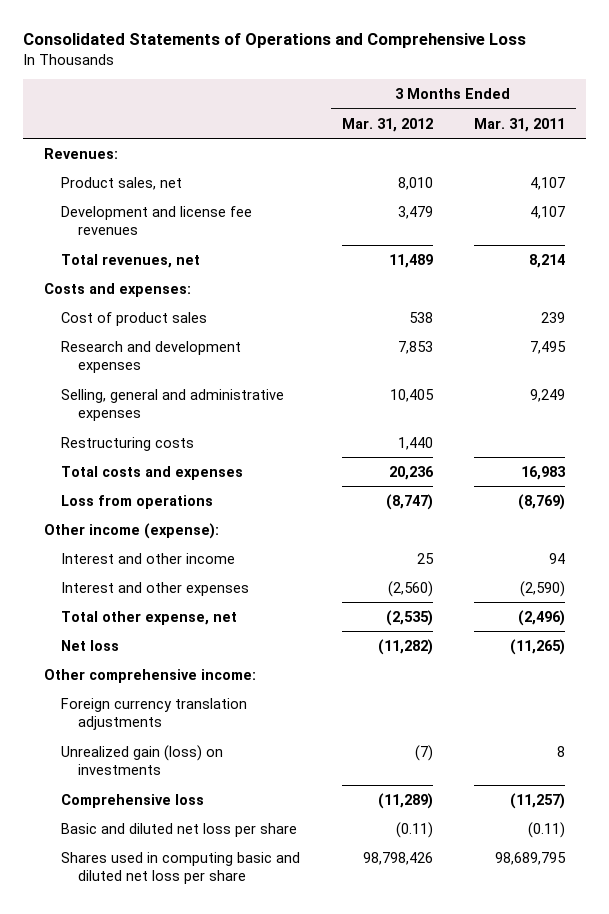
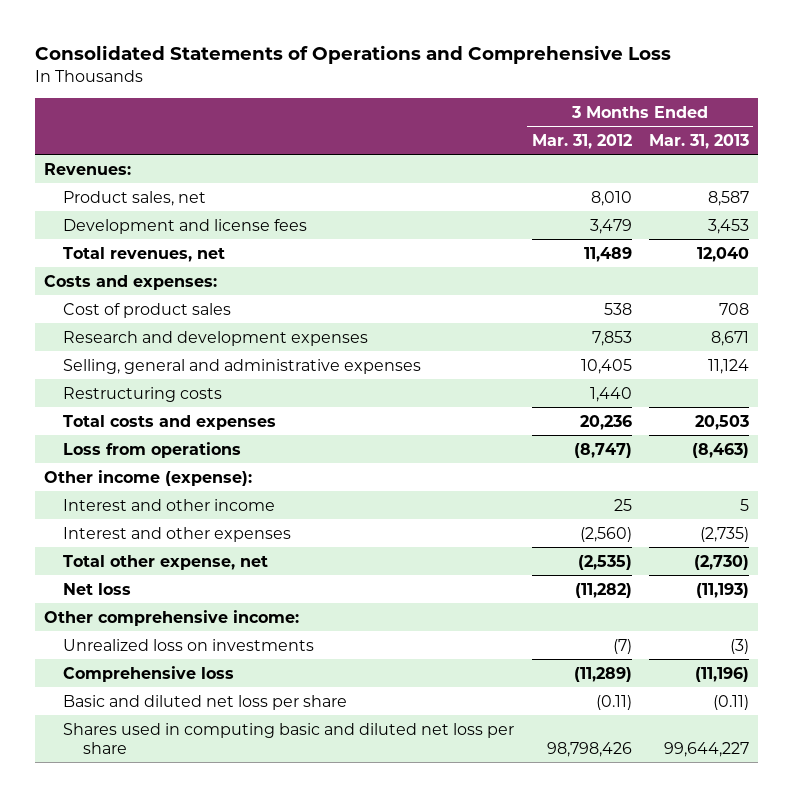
- | 3 Months Ended Mar. 31, 2012 | 3 Months Ended Mar. 31, 2011
+ | 3 Months Ended Mar. 31, 2012 | 3 Months Ended Mar. 31, 2013
- Development and license fee revenues | 3,479 | 4,107
+ Development and license fees | 3,479 | 3,453
- Foreign currency translation adjustments
- Unrealized gain (loss) on investments | (7) | 8
+ Unrealized loss on investments | (7) | (3)

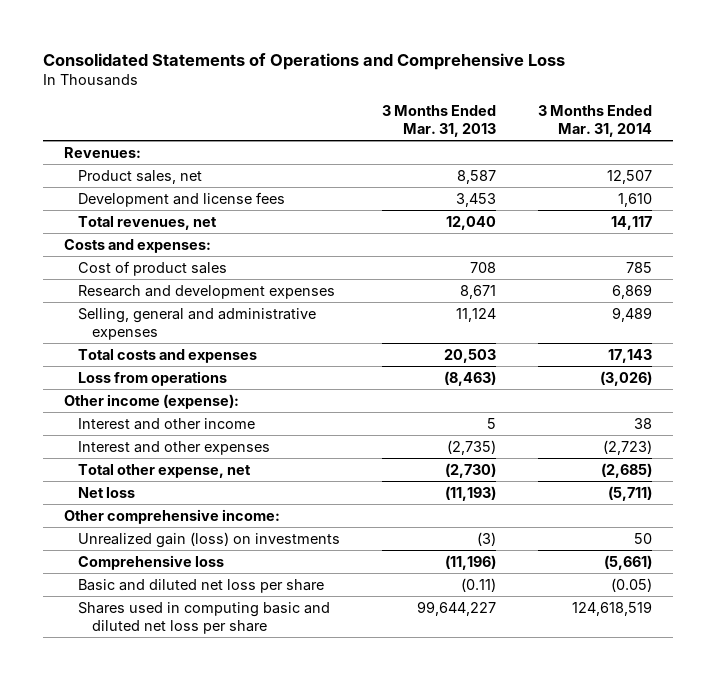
- | 3 Months Ended Mar. 31, 2012 | 3 Months Ended Mar. 31, 2013
+ | 3 Months Ended Mar. 31, 2013 | 3 Months Ended Mar. 31, 2014
- Restructuring costs | 1,440 |
- Unrealized loss on investments | (7) | (3)
+ Unrealized gain (loss) on investments | (3) | 50

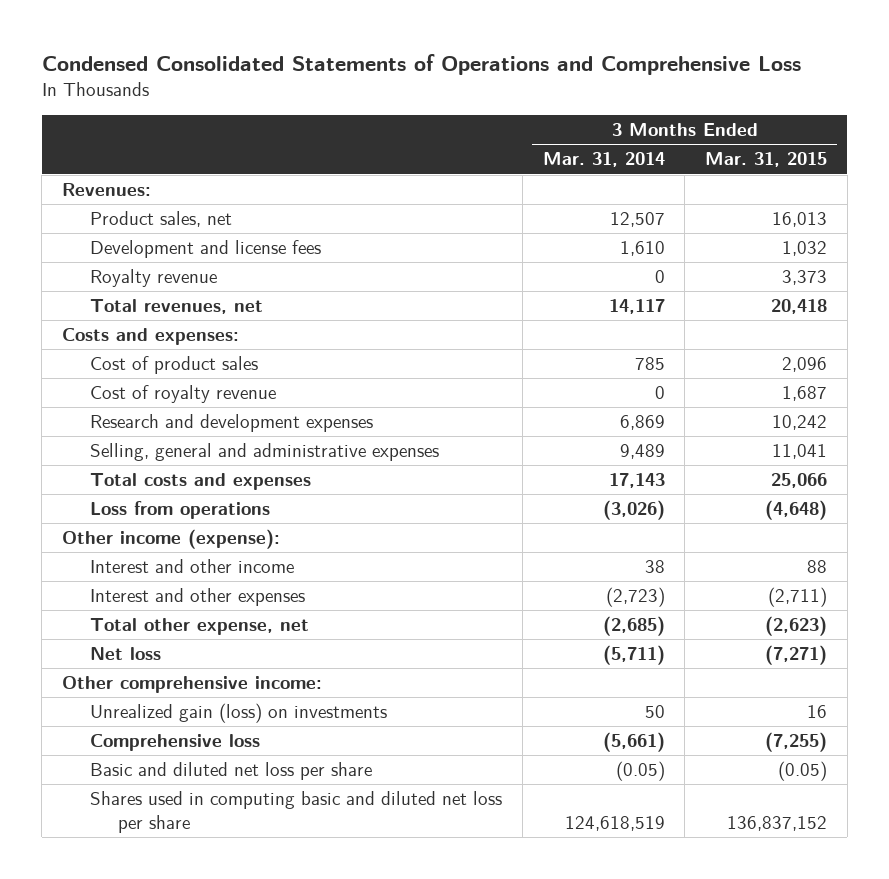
- Consolidated Statements of Operations and Comprehensive Loss
+ Condensed Consolidated Statements of Operations and Comprehensive Loss
- | 3 Months Ended Mar. 31, 2013 | 3 Months Ended Mar. 31, 2014
+ | 3 Months Ended Mar. 31, 2014 | 3 Months Ended Mar. 31, 2015
+ Royalty revenue | 0 | 3,373
+ Cost of royalty revenue | 0 | 1,687

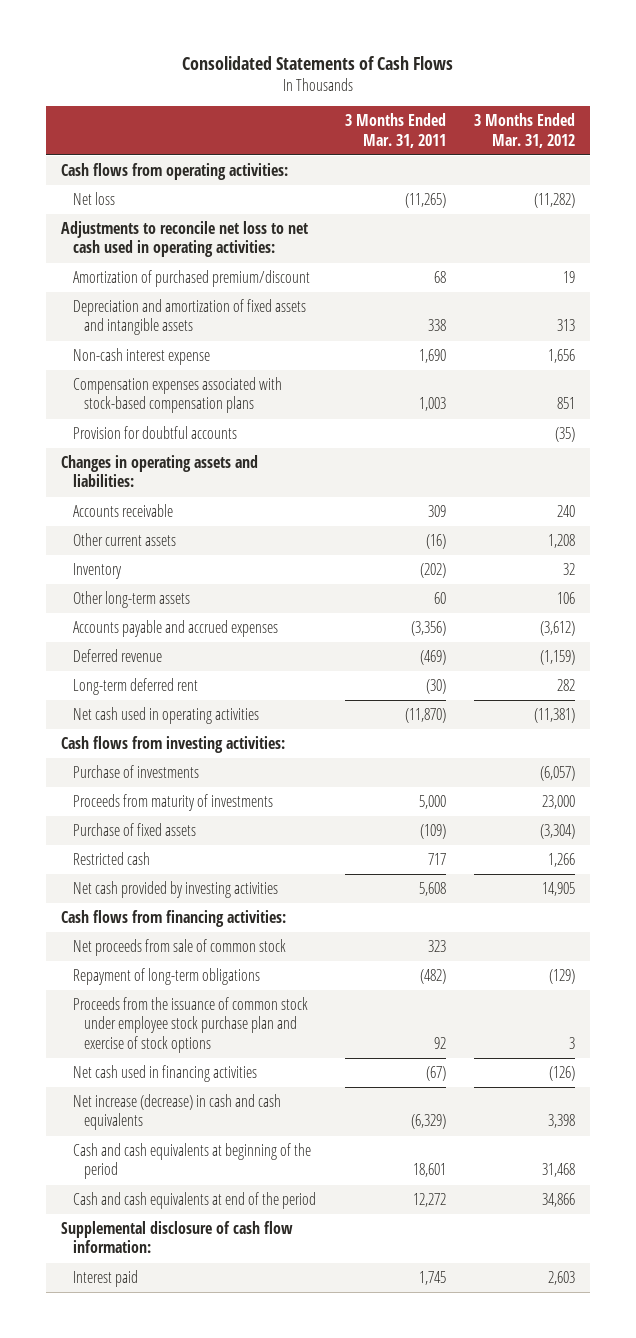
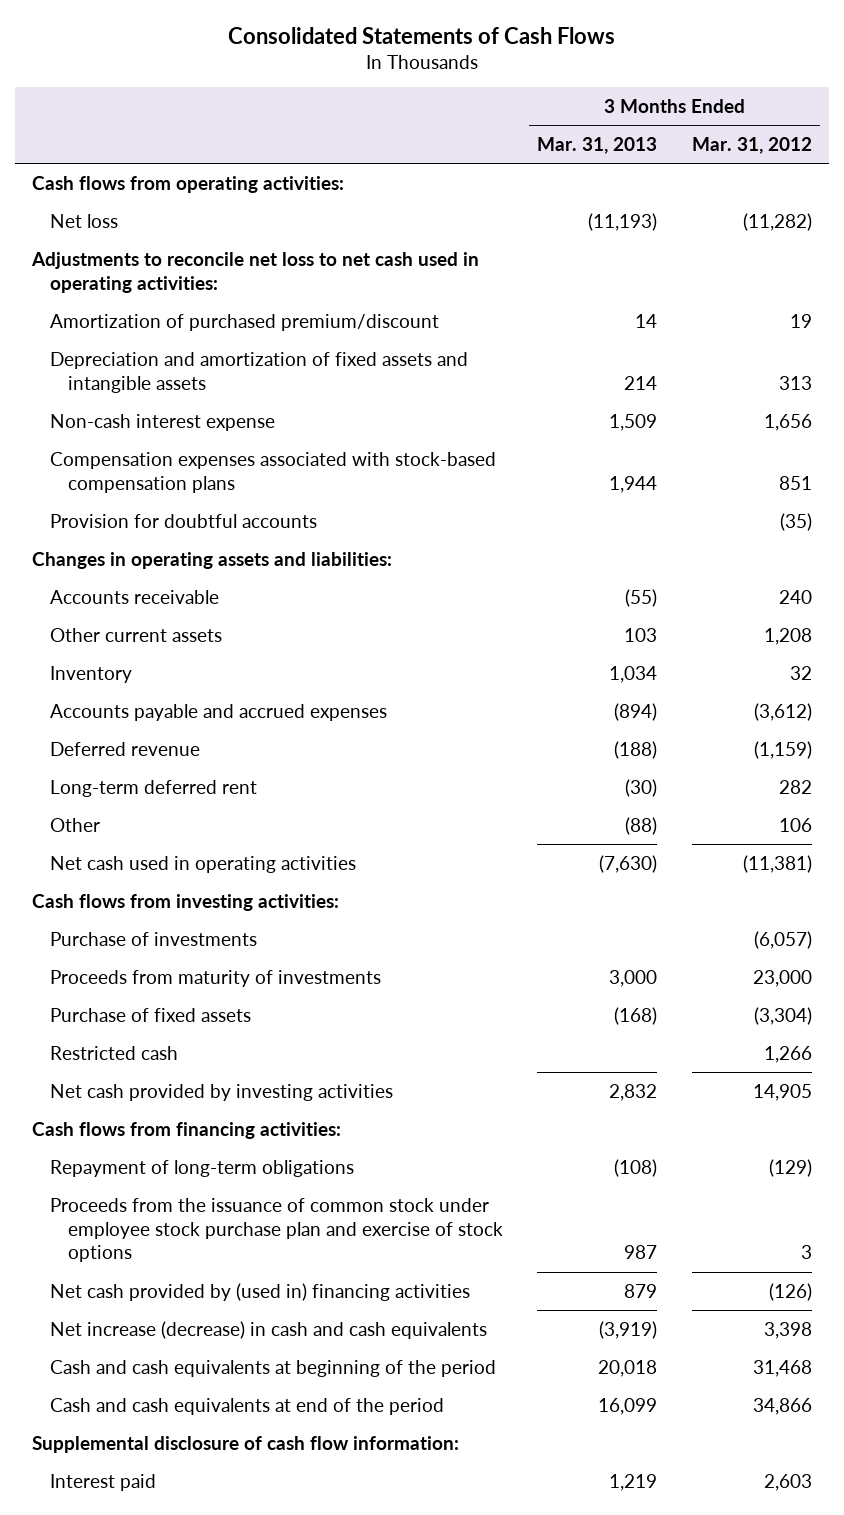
- | 3 Months Ended Mar. 31, 2011 | 3 Months Ended Mar. 31, 2012
+ | 3 Months Ended Mar. 31, 2013 | 3 Months Ended Mar. 31, 2012
- Other long-term assets | 60 | 106
+ Other | (88) | 106
- Net proceeds from sale of common stock | 323 |
- Net cash used in financing activities | (67) | (126)
+ Net cash provided by (used in) financing activities | 879 | (126)

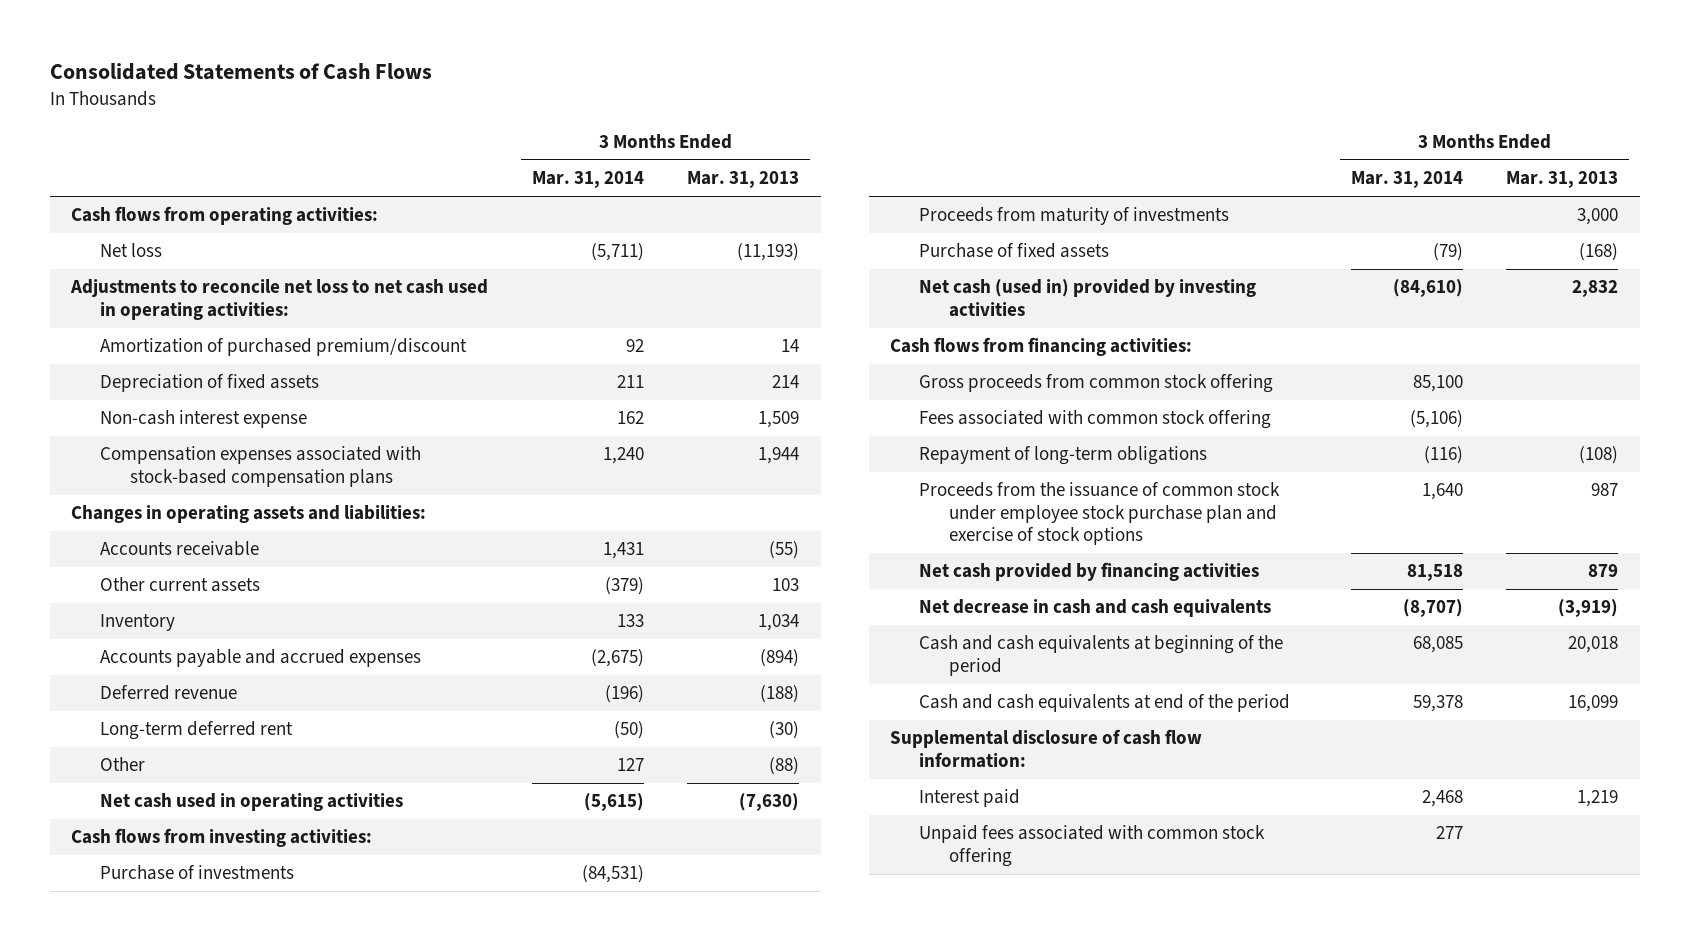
- | 3 Months Ended Mar. 31, 2013 | 3 Months Ended Mar. 31, 2012
+ | 3 Months Ended Mar. 31, 2014 | 3 Months Ended Mar. 31, 2013
- Depreciation and amortization of fixed assets and intangible assets | 214 | 313
+ Depreciation of fixed assets | 211 | 214
- Provision for doubtful accounts | | (35)
- Restricted cash | | 1,266
- Net cash provided by investing activities | 2,832 | 14,905
+ Net cash (used in) provided by investing activities | (84,610) | 2,832
+ Gross proceeds from common stock offering | 85,100 |
+ Fees associated with common stock offering | (5,106) |
- Net cash provided by (used in) financing activities | 879 | (126)
- Net increase (decrease) in cash and cash equivalents | (3,919) | 3,398
+ Net cash provided by financing activities | 81,518 | 879
+ Net decrease in cash and cash equivalents | (8,707) | (3,919)
+ Unpaid fees associated with common stock offering | 277 |

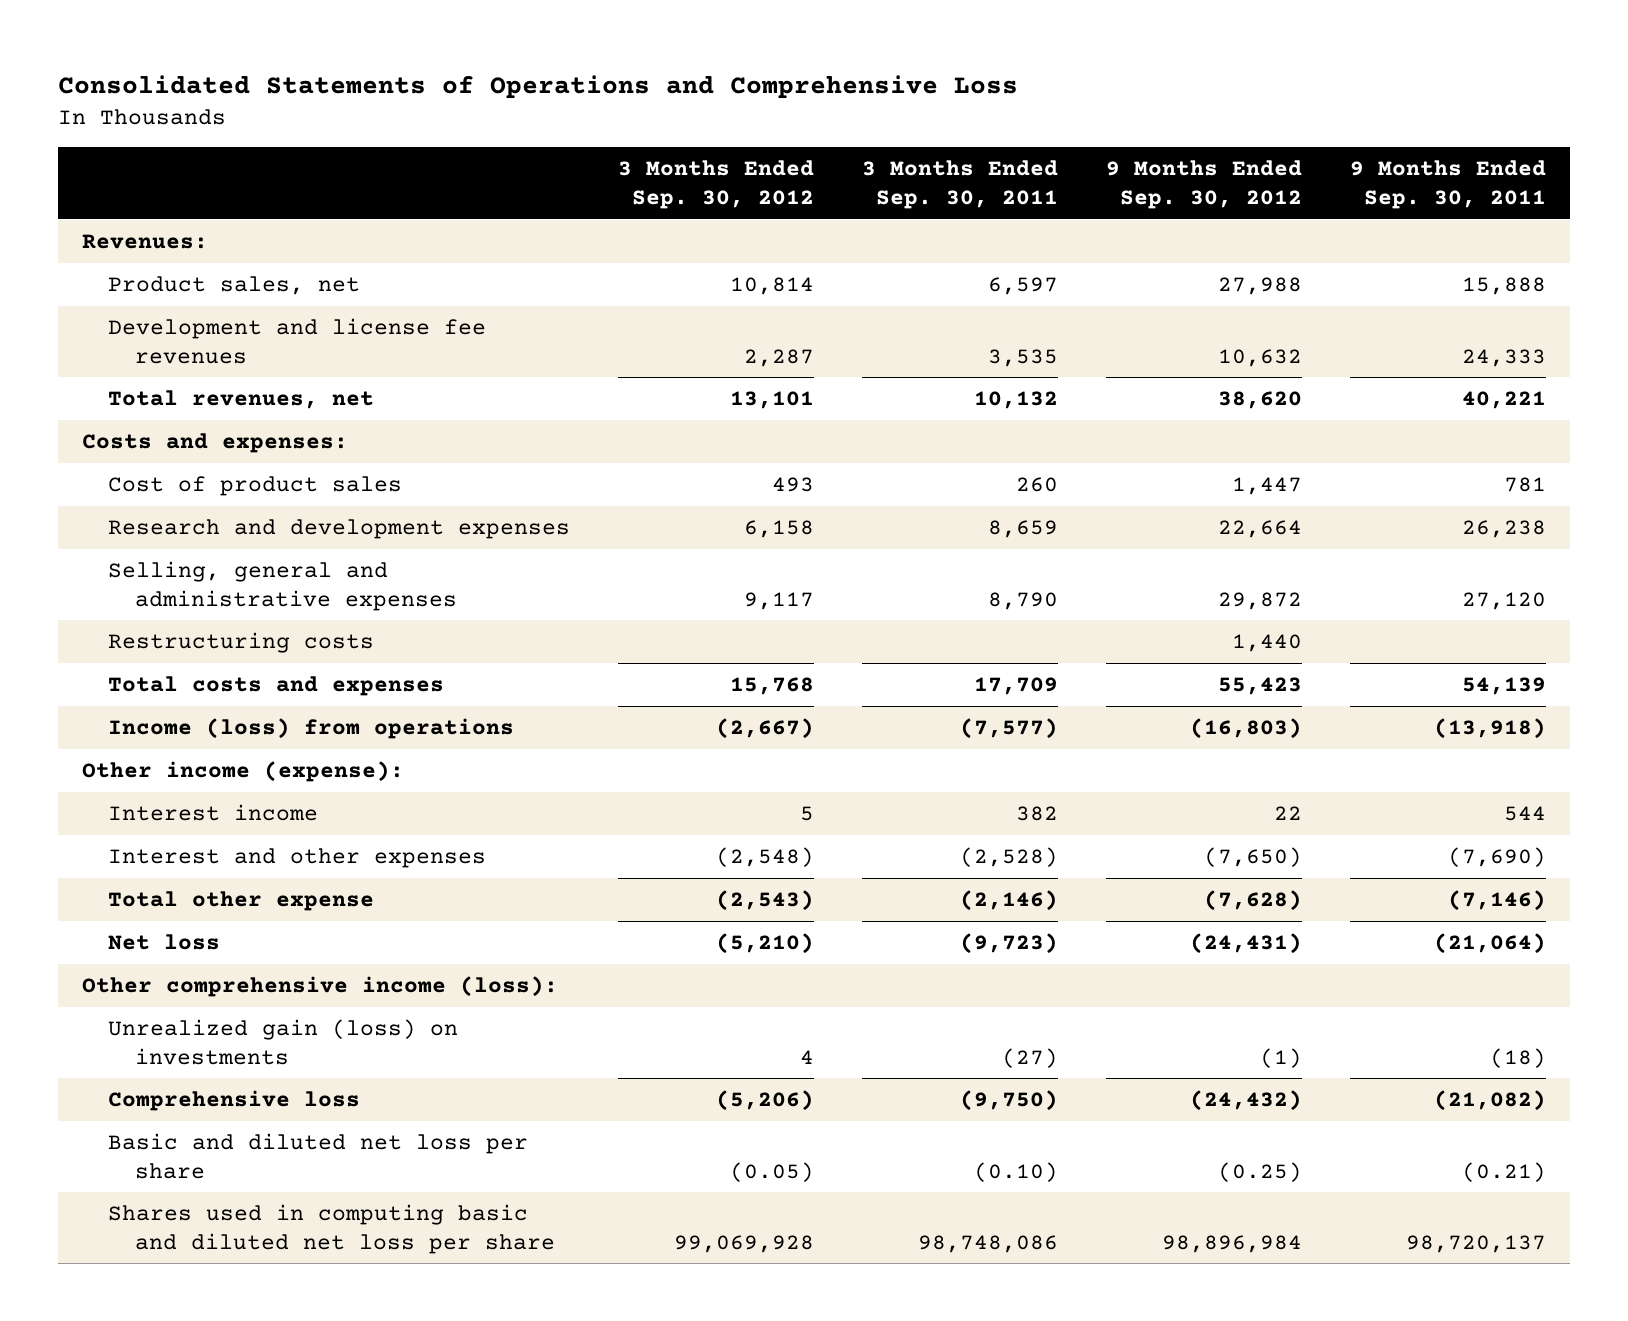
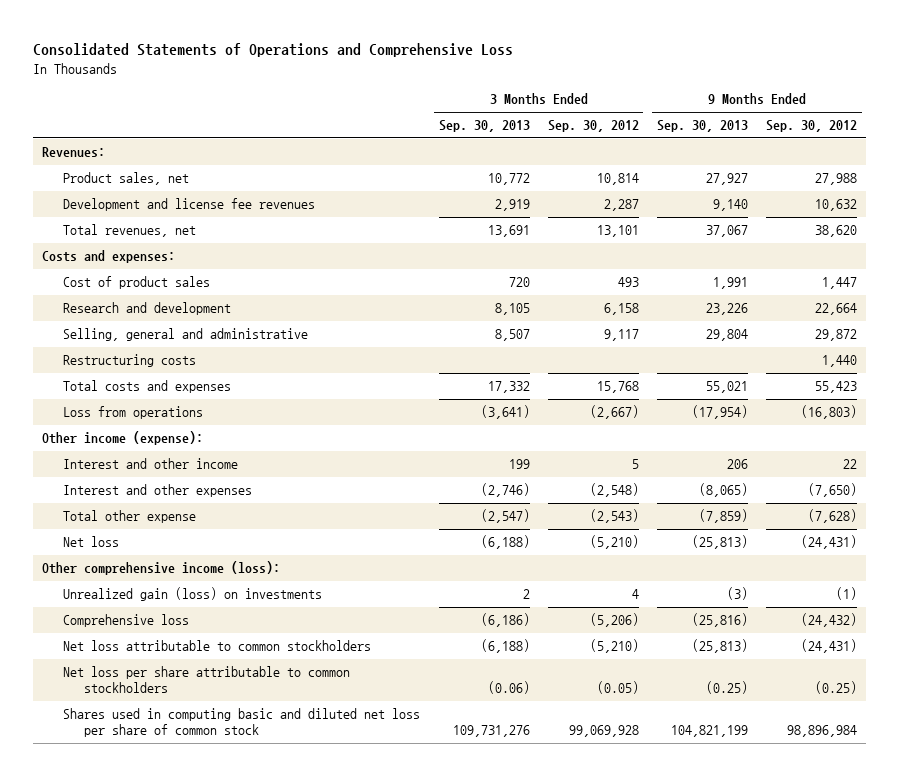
- | 3 Months Ended Sep. 30, 2012 | 3 Months Ended Sep. 30, 2011 | 9 Months Ended Sep. 30, 2012 | 9 Months Ended Sep. 30, 2011
+ | 3 Months Ended Sep. 30, 2013 | 3 Months Ended Sep. 30, 2012 | 9 Months Ended Sep. 30, 2013 | 9 Months Ended Sep. 30, 2012
- Research and development expenses | 6,158 | 8,659 | 22,664 | 26,238
- Selling, general and administrative expenses | 9,117 | 8,790 | 29,872 | 27,120
+ Research and development | 8,105 | 6,158 | 23,226 | 22,664
+ Selling, general and administrative | 8,507 | 9,117 | 29,804 | 29,872
- Income (loss) from operations | (2,667) | (7,577) | (16,803) | (13,918)
+ Loss from operations | (3,641) | (2,667) | (17,954) | (16,803)
- Interest income | 5 | 382 | 22 | 544
+ Interest and other income | 199 | 5 | 206 | 22
- Basic and diluted net loss per share | (0.05) | (0.10) | (0.25) | (0.21)
- Shares used in computing basic and diluted net loss per share | 99,069,928 | 98,748,086 | 98,896,984 | 98,720,137
+ Net loss attributable to common stockholders | (6,188) | (5,210) | (25,813) | (24,431)
+ Net loss per share attributable to common stockholders | (0.06) | (0.05) | (0.25) | (0.25)
+ Shares used in computing basic and diluted net loss per share of common stock | 109,731,276 | 99,069,928 | 104,821,199 | 98,896,984

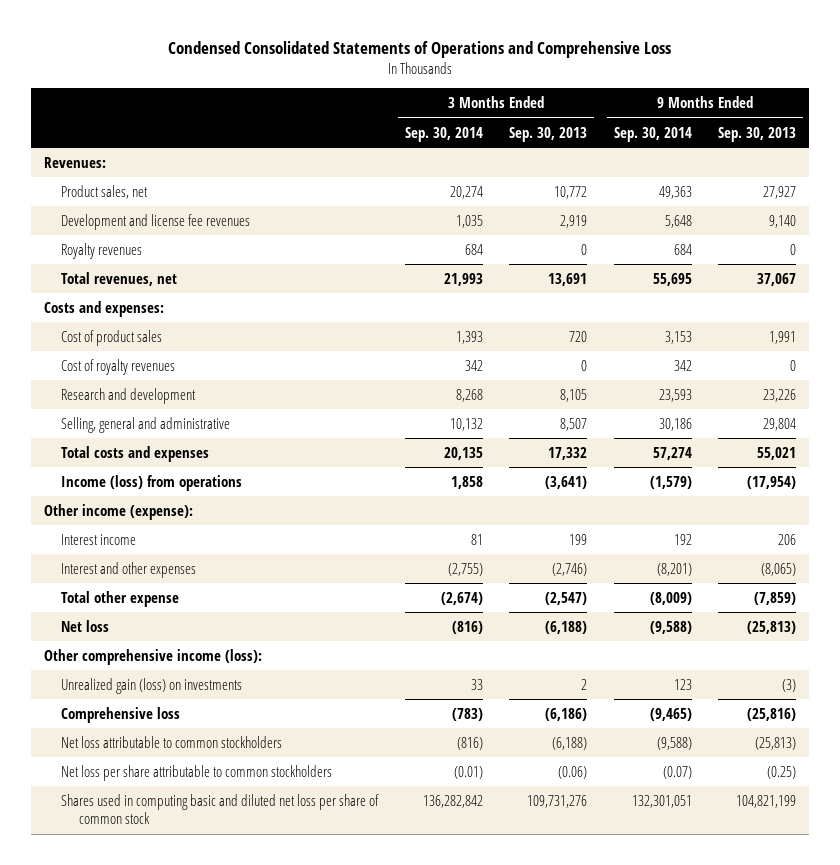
- Consolidated Statements of Operations and Comprehensive Loss
+ Condensed Consolidated Statements of Operations and Comprehensive Loss
- | 3 Months Ended Sep. 30, 2013 | 3 Months Ended Sep. 30, 2012 | 9 Months Ended Sep. 30, 2013 | 9 Months Ended Sep. 30, 2012
+ | 3 Months Ended Sep. 30, 2014 | 3 Months Ended Sep. 30, 2013 | 9 Months Ended Sep. 30, 2014 | 9 Months Ended Sep. 30, 2013
+ Royalty revenues | 684 | 0 | 684 | 0
+ Cost of royalty revenues | 342 | 0 | 342 | 0
- Restructuring costs | | | | 1,440
- Loss from operations | (3,641) | (2,667) | (17,954) | (16,803)
+ Income (loss) from operations | 1,858 | (3,641) | (1,579) | (17,954)
- Interest and other income | 199 | 5 | 206 | 22
+ Interest income | 81 | 199 | 192 | 206

